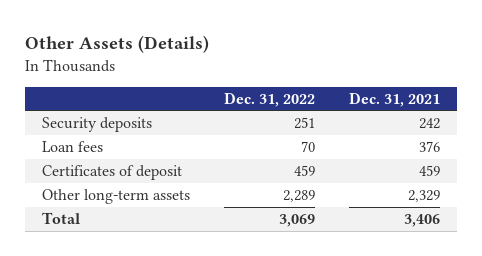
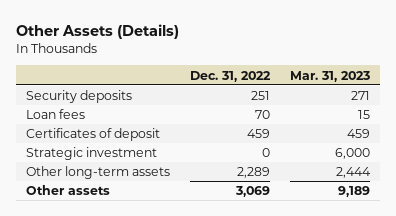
- | Dec. 31, 2022 | Dec. 31, 2021
+ | Dec. 31, 2022 | Mar. 31, 2023
+ Strategic investment | 0 | 6,000
- Total | 3,069 | 3,406
+ Other assets | 3,069 | 9,189

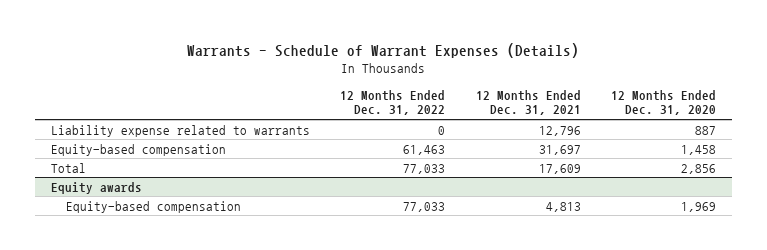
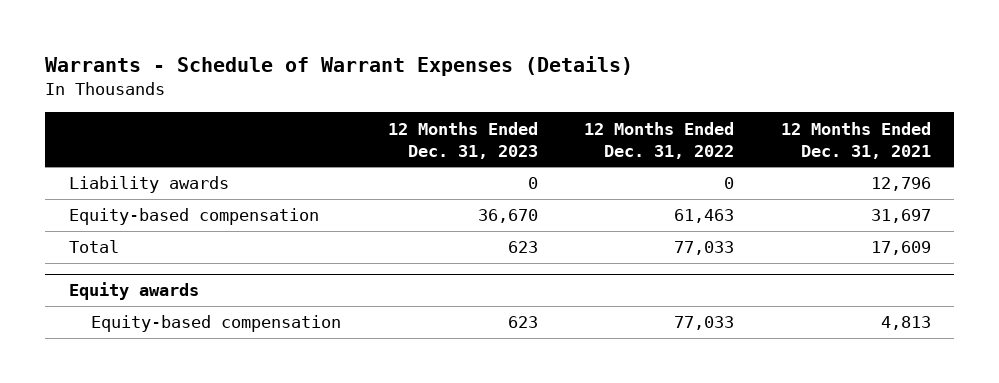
- | 12 Months Ended Dec. 31, 2022 | 12 Months Ended Dec. 31, 2021 | 12 Months Ended Dec. 31, 2020
+ | 12 Months Ended Dec. 31, 2023 | 12 Months Ended Dec. 31, 2022 | 12 Months Ended Dec. 31, 2021
- Liability expense related to warrants | 0 | 12,796 | 887
+ Liability awards | 0 | 0 | 12,796

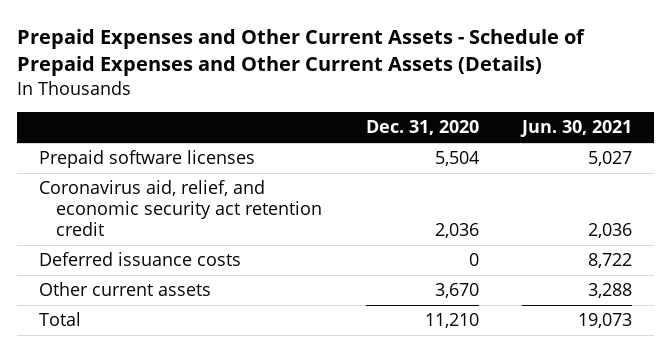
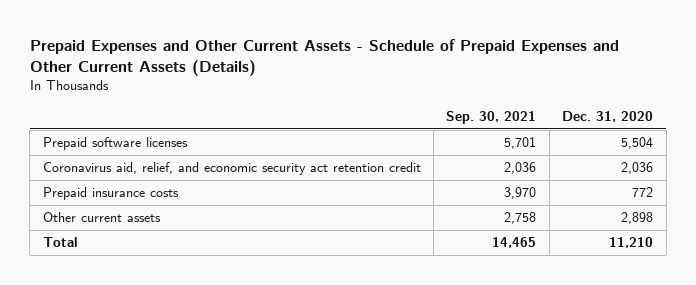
- | Dec. 31, 2020 | Jun. 30, 2021
+ | Sep. 30, 2021 | Dec. 31, 2020
- Deferred issuance costs | 0 | 8,722
- Other current assets | 3,670 | 3,288
+ Prepaid insurance costs | 3,970 | 772
+ Other current assets | 2,758 | 2,898

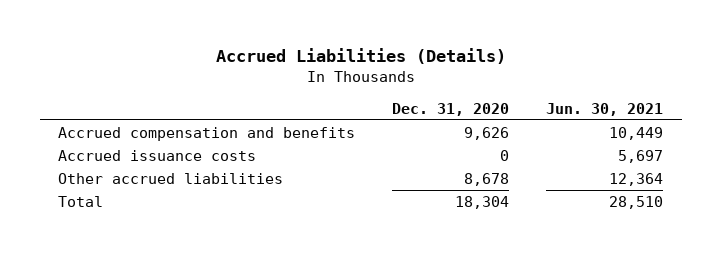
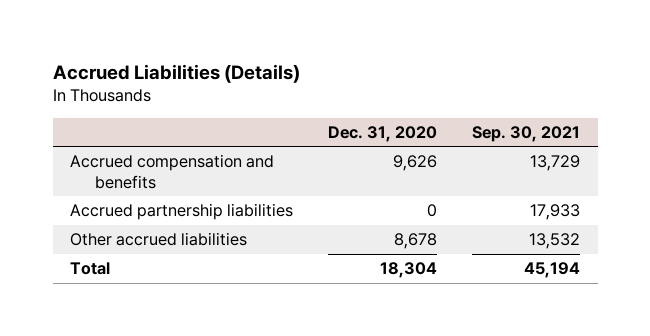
- | Dec. 31, 2020 | Jun. 30, 2021
+ | Dec. 31, 2020 | Sep. 30, 2021
- Accrued issuance costs | 0 | 5,697
+ Accrued partnership liabilities | 0 | 17,933

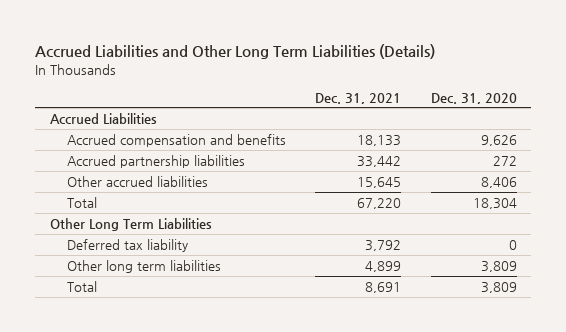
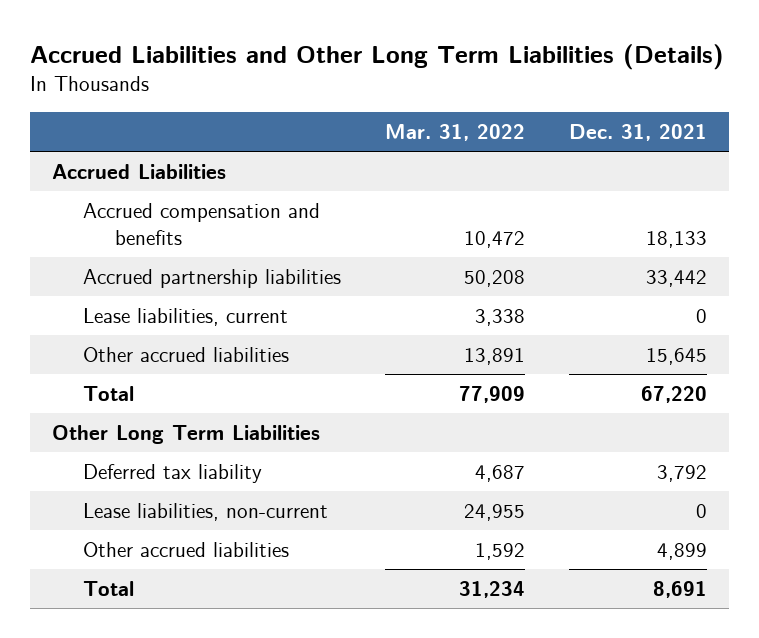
- | Dec. 31, 2021 | Dec. 31, 2020
+ | Mar. 31, 2022 | Dec. 31, 2021
+ Lease liabilities, current | 3,338 | 0
- Other long term liabilities | 4,899 | 3,809
+ Lease liabilities, non-current | 24,955 | 0
+ Other accrued liabilities | 1,592 | 4,899

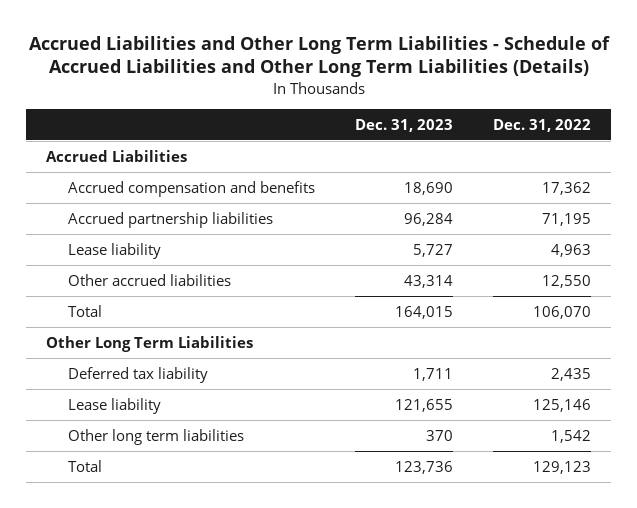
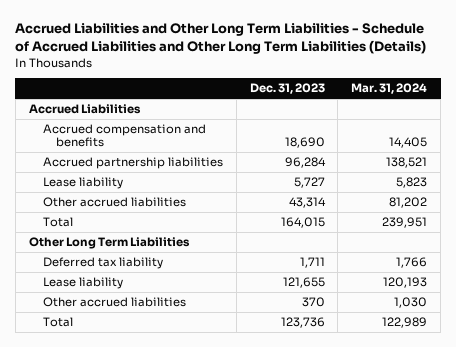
- | Dec. 31, 2023 | Dec. 31, 2022
+ | Dec. 31, 2023 | Mar. 31, 2024
- Other long term liabilities | 370 | 1,542
+ Other accrued liabilities | 370 | 1,030

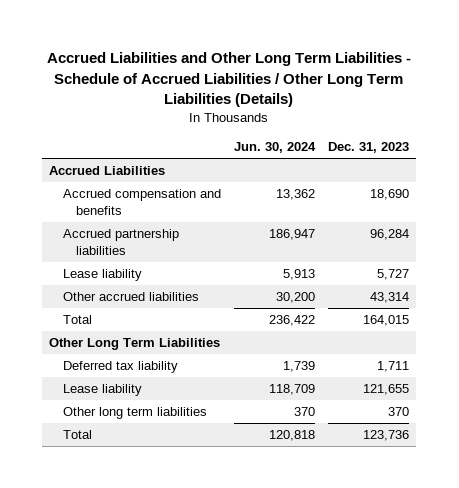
- Accrued Liabilities and Other Long Term Liabilities - Schedule of Accrued Liabilities and Other Long Term Liabilities (Details)
+ Accrued Liabilities and Other Long Term Liabilities - Schedule of Accrued Liabilities / Other Long Term Liabilities (Details)
- | Dec. 31, 2023 | Mar. 31, 2024
+ | Jun. 30, 2024 | Dec. 31, 2023
- Other accrued liabilities | 370 | 1,030
+ Other long term liabilities | 370 | 370

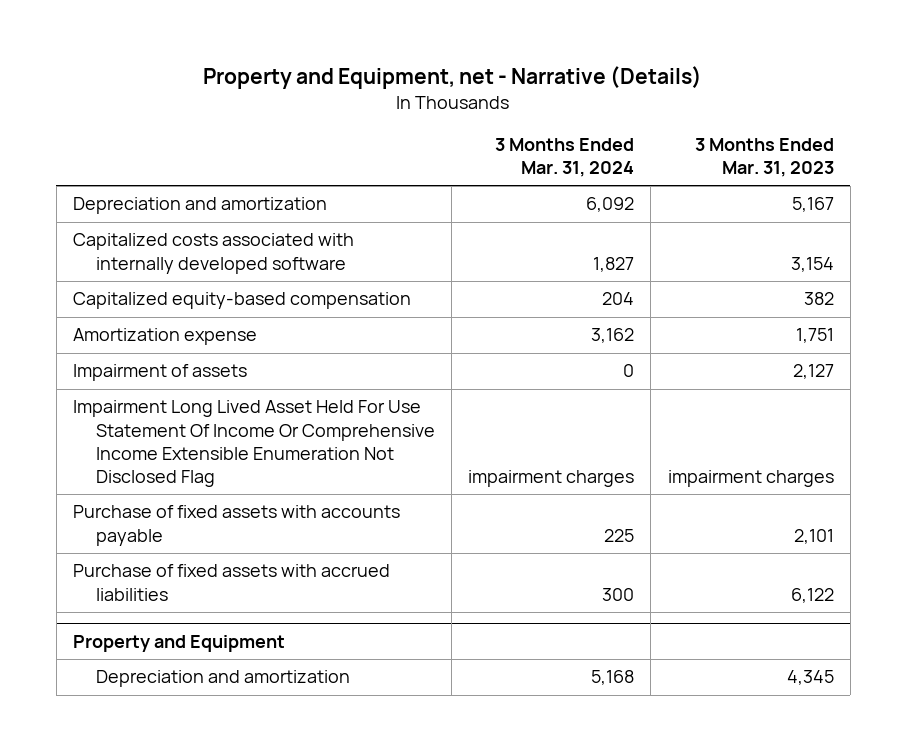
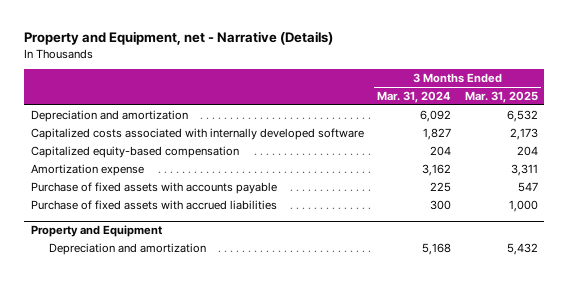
- | 3 Months Ended Mar. 31, 2024 | 3 Months Ended Mar. 31, 2023
+ | 3 Months Ended Mar. 31, 2024 | 3 Months Ended Mar. 31, 2025
- Impairment of assets | 0 | 2,127
- Impairment Long Lived Asset Held For Use Statement Of Income Or Comprehensive Income Extensible Enumeration Not Disclosed Flag | impairment charges | impairment charges

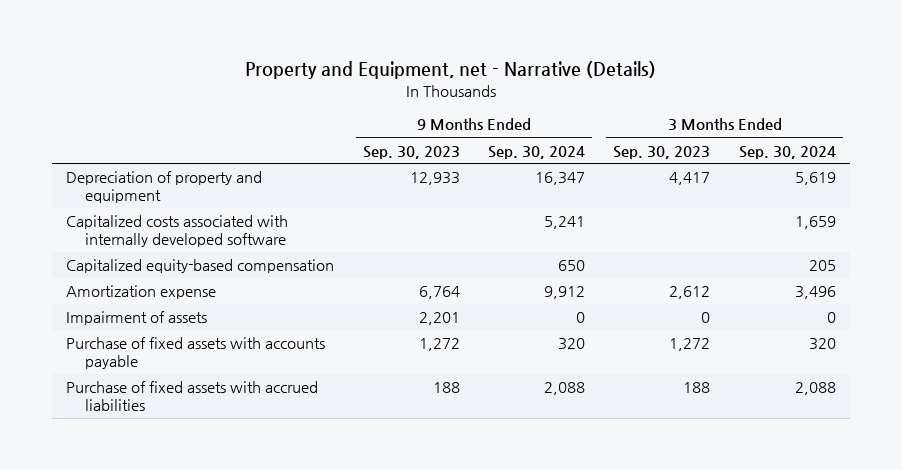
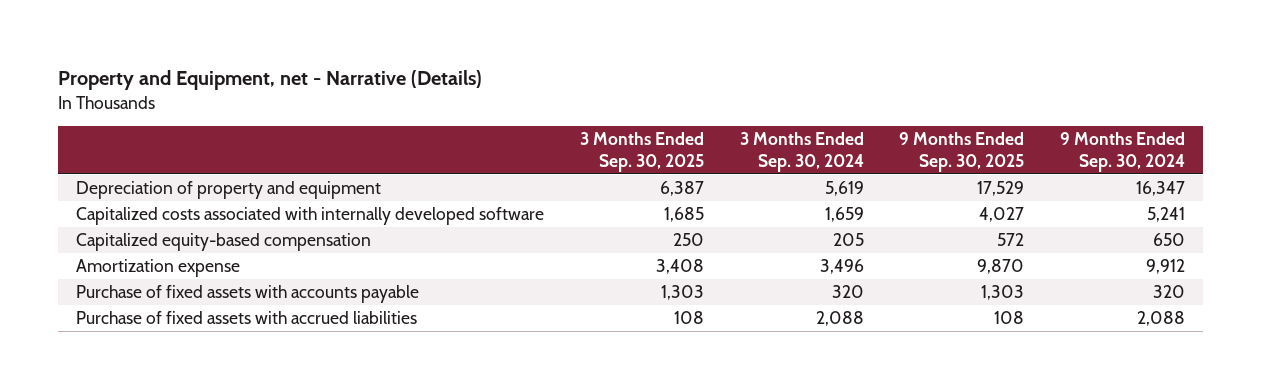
- | 9 Months Ended Sep. 30, 2023 | 9 Months Ended Sep. 30, 2024 | 3 Months Ended Sep. 30, 2023 | 3 Months Ended Sep. 30, 2024
+ | 3 Months Ended Sep. 30, 2025 | 3 Months Ended Sep. 30, 2024 | 9 Months Ended Sep. 30, 2025 | 9 Months Ended Sep. 30, 2024
- Impairment of assets | 2,201 | 0 | 0 | 0

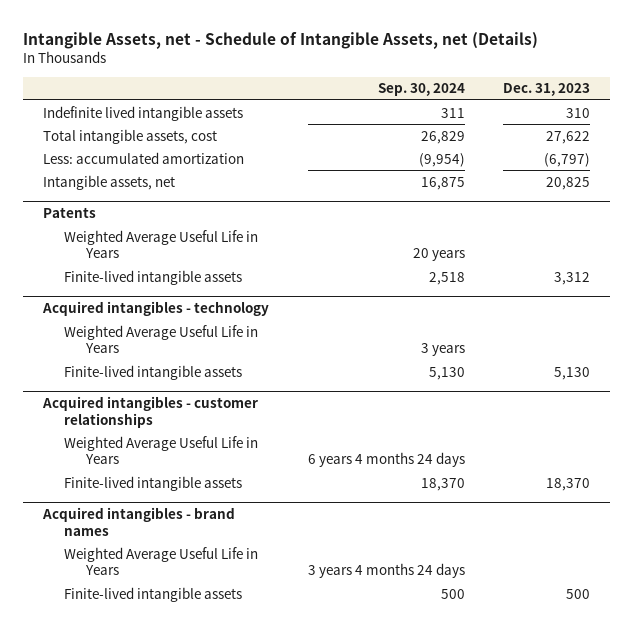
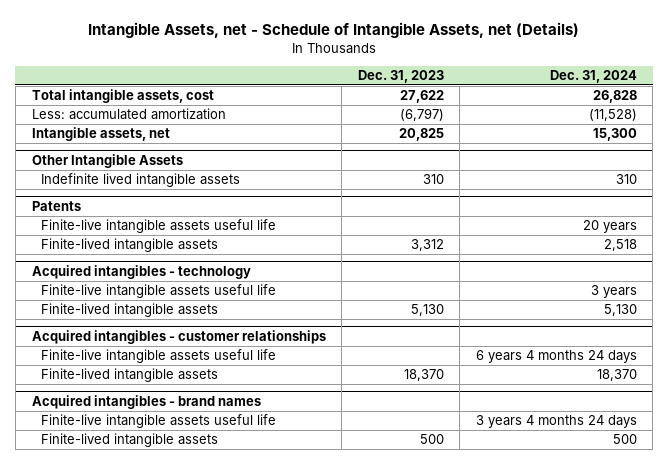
- | Sep. 30, 2024 | Dec. 31, 2023
+ | Dec. 31, 2023 | Dec. 31, 2024
- Indefinite lived intangible assets | 311 | 310
+ Other Intangible Assets
+ Indefinite lived intangible assets | 310 | 310
@ Patents
- Weighted Average Useful Life in Years | 20 years |
+ Finite-live intangible assets useful life | | 20 years
@ Acquired intangibles - technology
- Weighted Average Useful Life in Years | 3 years |
+ Finite-live intangible assets useful life | | 3 years
@ Acquired intangibles - customer relationships
- Weighted Average Useful Life in Years | 6 years 4 months 24 days |
+ Finite-live intangible assets useful life | | 6 years 4 months 24 days
@ Acquired intangibles - brand names
- Weighted Average Useful Life in Years | 3 years 4 months 24 days |
+ Finite-live intangible assets useful life | | 3 years 4 months 24 days

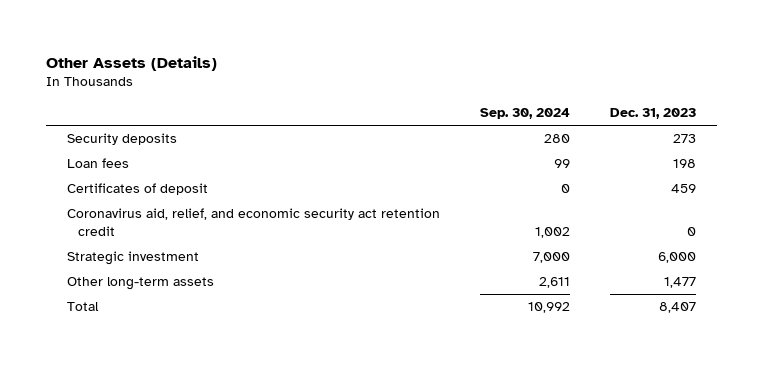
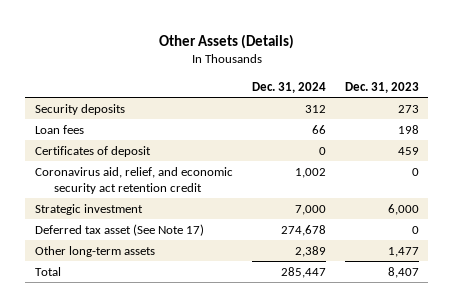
- | Sep. 30, 2024 | Dec. 31, 2023
+ | Dec. 31, 2024 | Dec. 31, 2023
+ Deferred tax asset (See Note 17) | 274,678 | 0

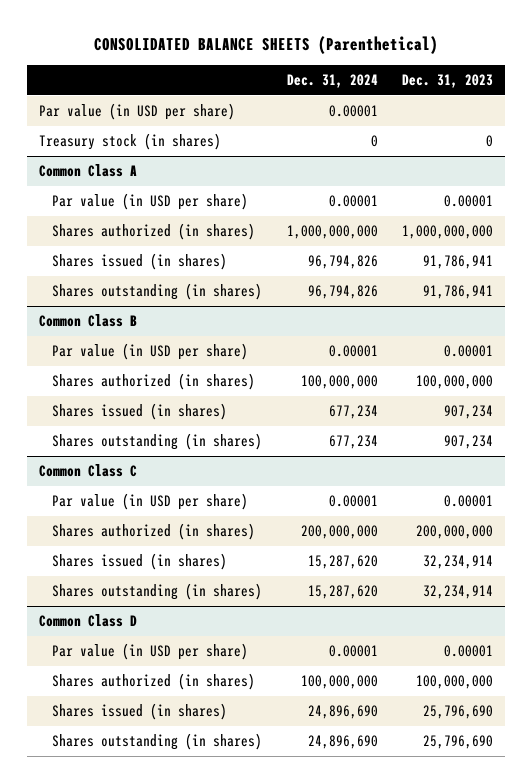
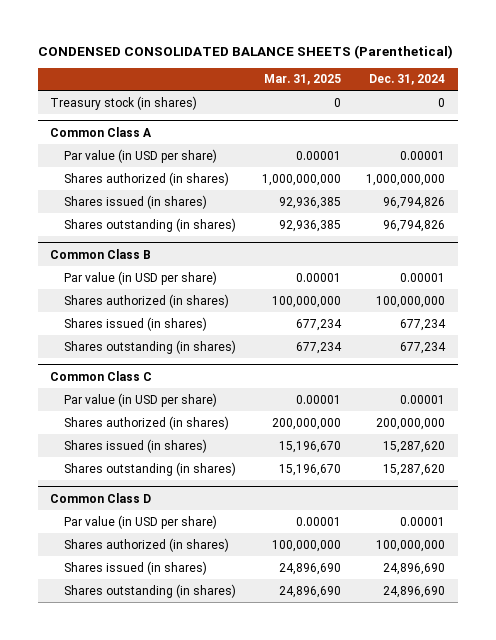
- CONSOLIDATED BALANCE SHEETS (Parenthetical)
+ CONDENSED CONSOLIDATED BALANCE SHEETS (Parenthetical)
- | Dec. 31, 2024 | Dec. 31, 2023
+ | Mar. 31, 2025 | Dec. 31, 2024
- Par value (in USD per share) | 0.00001 |

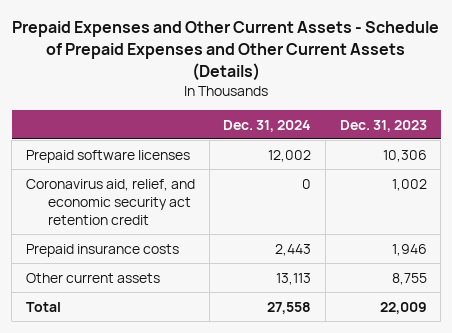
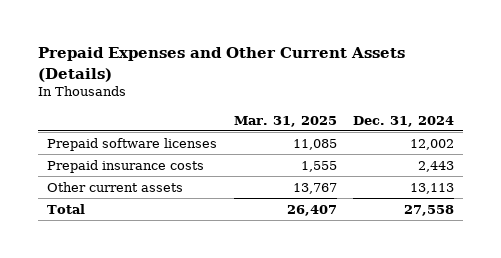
- Prepaid Expenses and Other Current Assets - Schedule of Prepaid Expenses and Other Current Assets (Details)
+ Prepaid Expenses and Other Current Assets (Details)
- | Dec. 31, 2024 | Dec. 31, 2023
+ | Mar. 31, 2025 | Dec. 31, 2024
- Coronavirus aid, relief, and economic security act retention credit | 0 | 1,002

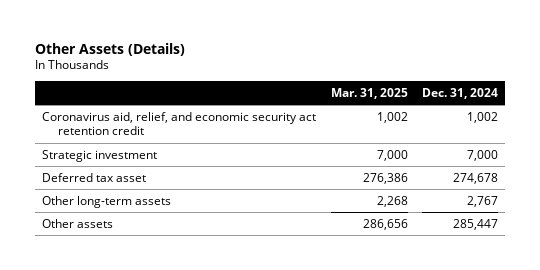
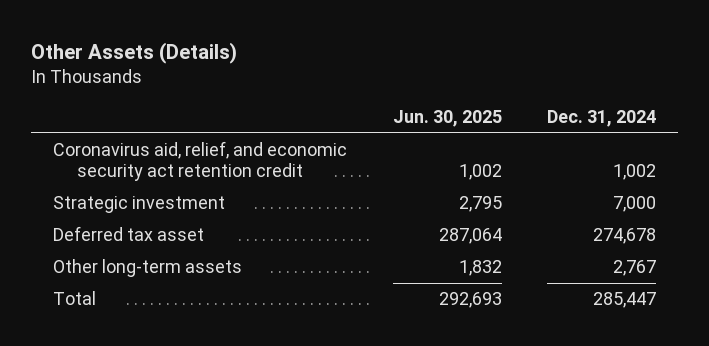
- | Mar. 31, 2025 | Dec. 31, 2024
+ | Jun. 30, 2025 | Dec. 31, 2024
- Other assets | 286,656 | 285,447
+ Total | 292,693 | 285,447

